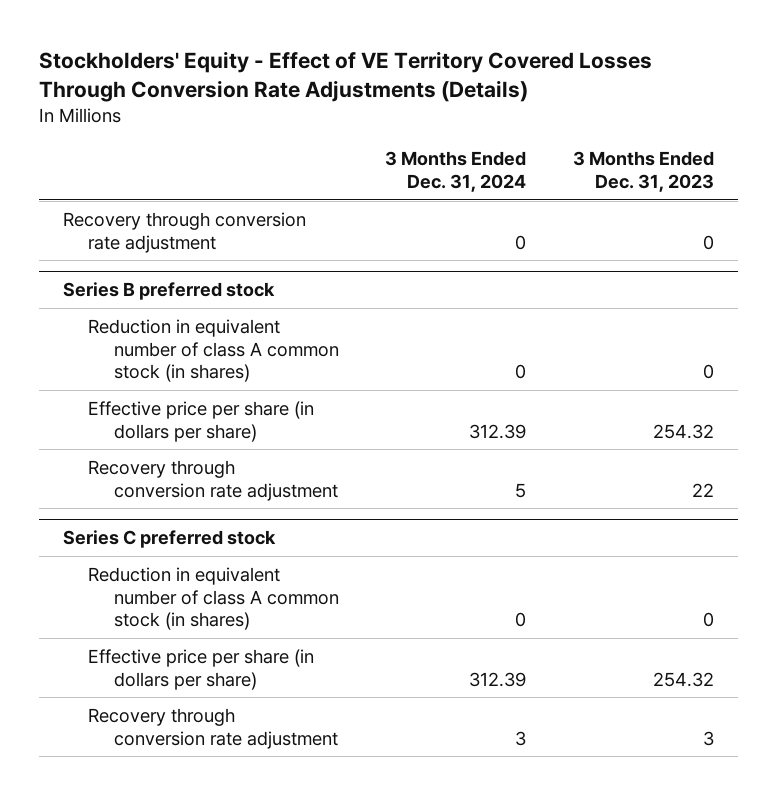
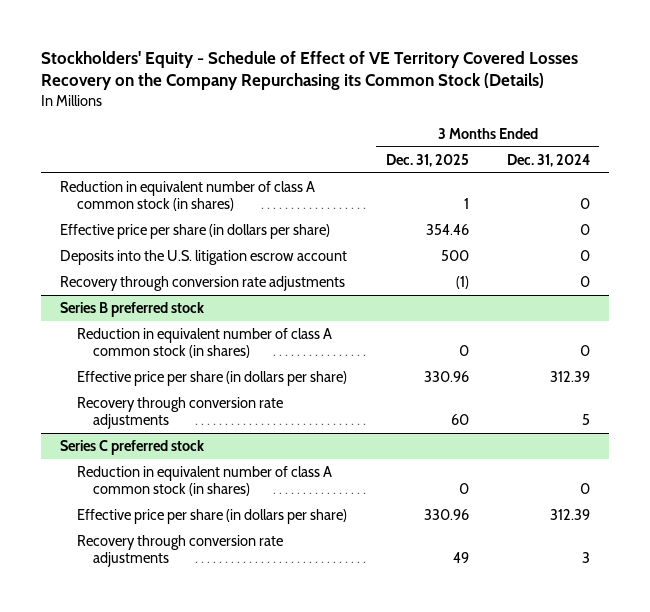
- Stockholders' Equity - Effect of VE Territory Covered Losses Through Conversion Rate Adjustments (Details)
+ Stockholders' Equity - Schedule of Effect of VE Territory Covered Losses Recovery on the Company Repurchasing its Common Stock (Details)
- | 3 Months Ended Dec. 31, 2024 | 3 Months Ended Dec. 31, 2023
+ | 3 Months Ended Dec. 31, 2025 | 3 Months Ended Dec. 31, 2024
- Recovery through conversion rate adjustment | 0 | 0
+ Reduction in equivalent number of class A common stock (in shares) | 1 | 0
+ Effective price per share (in dollars per share) | 354.46 | 0
+ Deposits into the U.S. litigation escrow account | 500 | 0
+ Recovery through conversion rate adjustments | (1) | 0
@ Series B preferred stock
- Recovery through conversion rate adjustment | 5 | 22
+ Recovery through conversion rate adjustments | 60 | 5
@ Series C preferred stock
- Recovery through conversion rate adjustment | 3 | 3
+ Recovery through conversion rate adjustments | 49 | 3

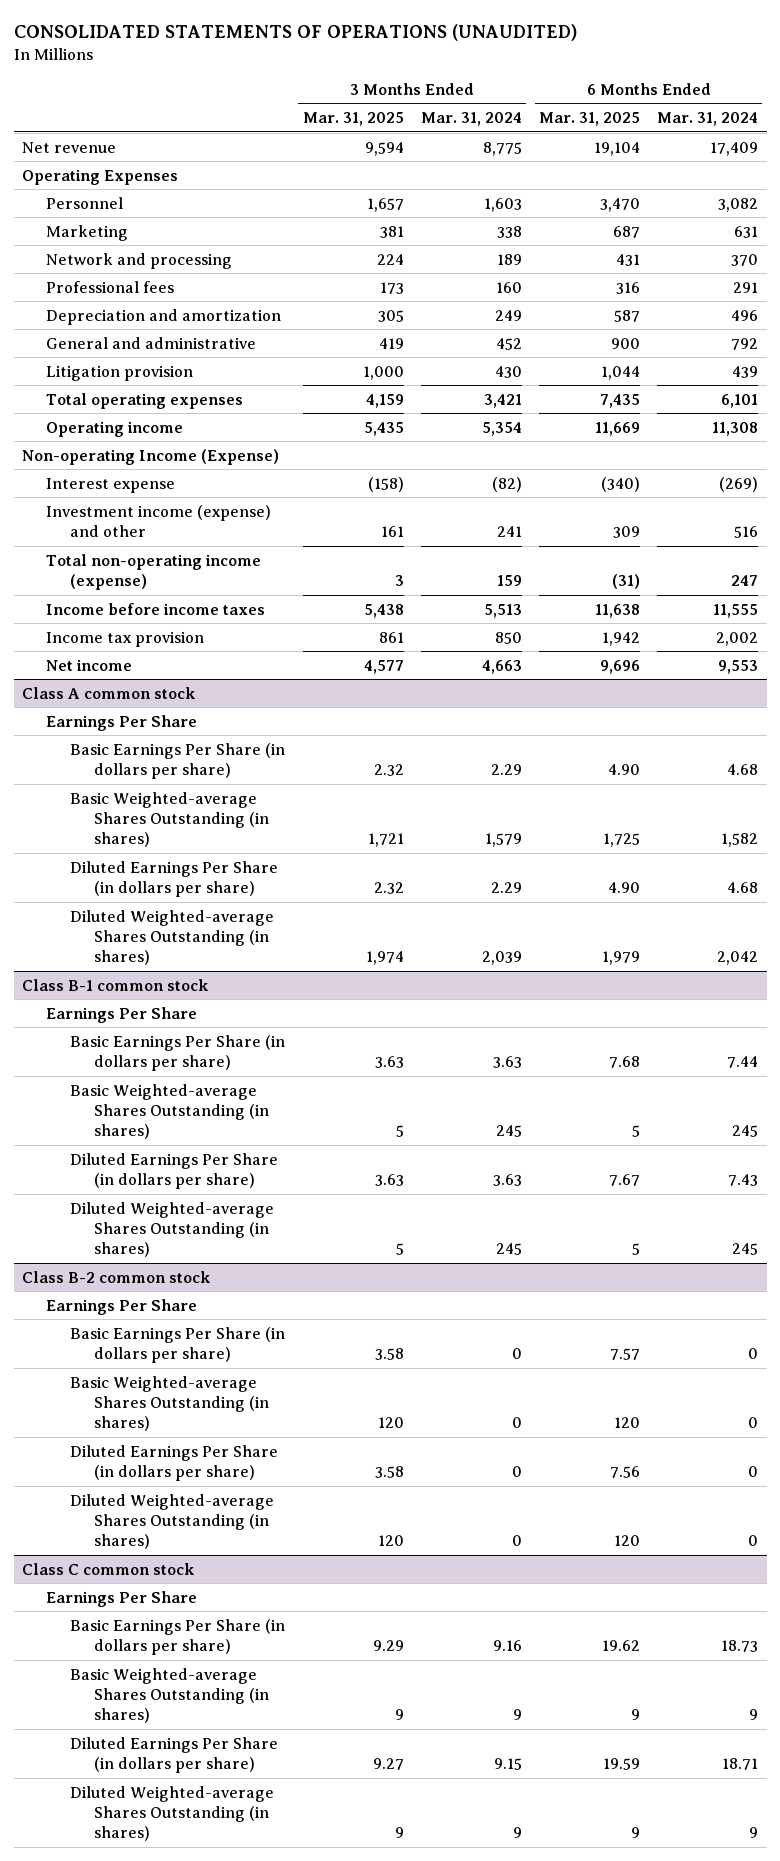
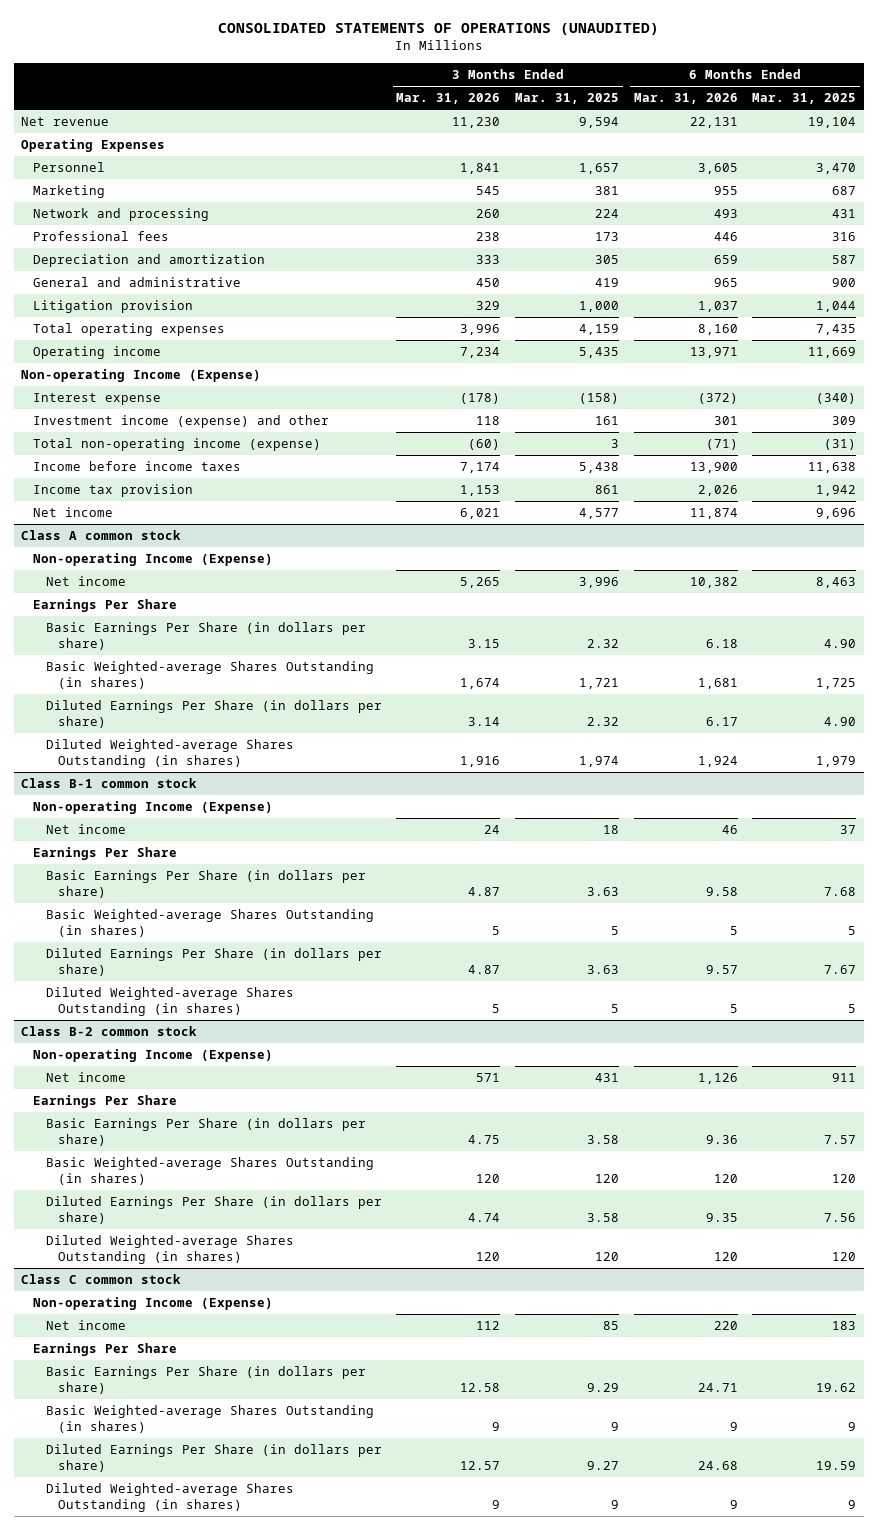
- | 3 Months Ended Mar. 31, 2025 | 3 Months Ended Mar. 31, 2024 | 6 Months Ended Mar. 31, 2025 | 6 Months Ended Mar. 31, 2024
+ | 3 Months Ended Mar. 31, 2026 | 3 Months Ended Mar. 31, 2025 | 6 Months Ended Mar. 31, 2026 | 6 Months Ended Mar. 31, 2025
@ Class A common stock
+ Non-operating Income (Expense)
+ Net income | 5,265 | 3,996 | 10,382 | 8,463
@ Class B-1 common stock
+ Non-operating Income (Expense)
+ Net income | 24 | 18 | 46 | 37
@ Class B-2 common stock
+ Non-operating Income (Expense)
+ Net income | 571 | 431 | 1,126 | 911
@ Class C common stock
+ Non-operating Income (Expense)
+ Net income | 112 | 85 | 220 | 183

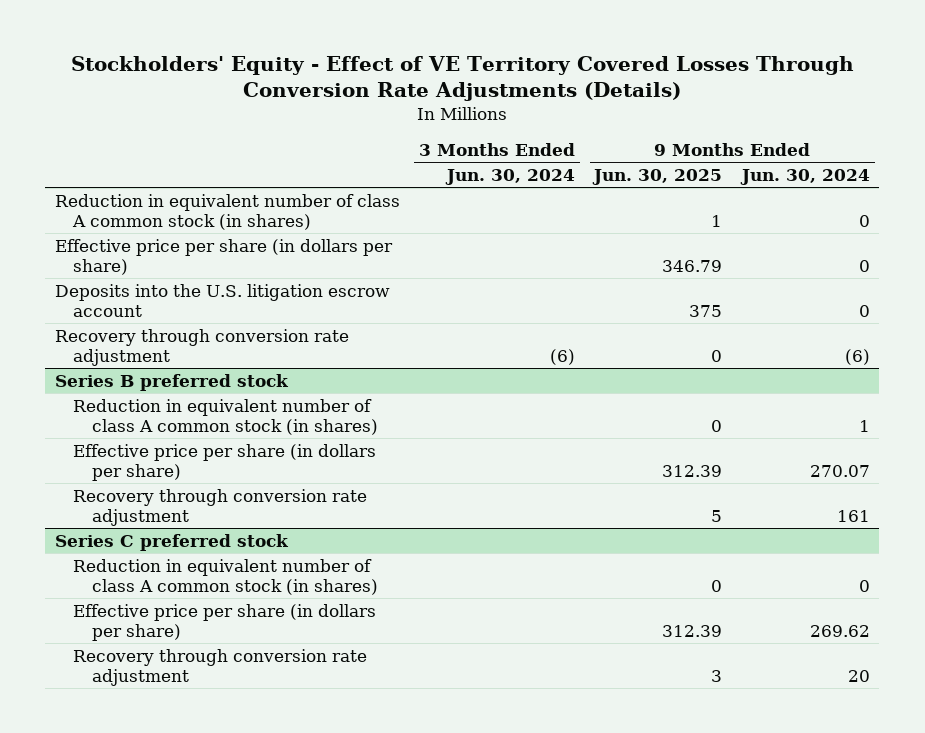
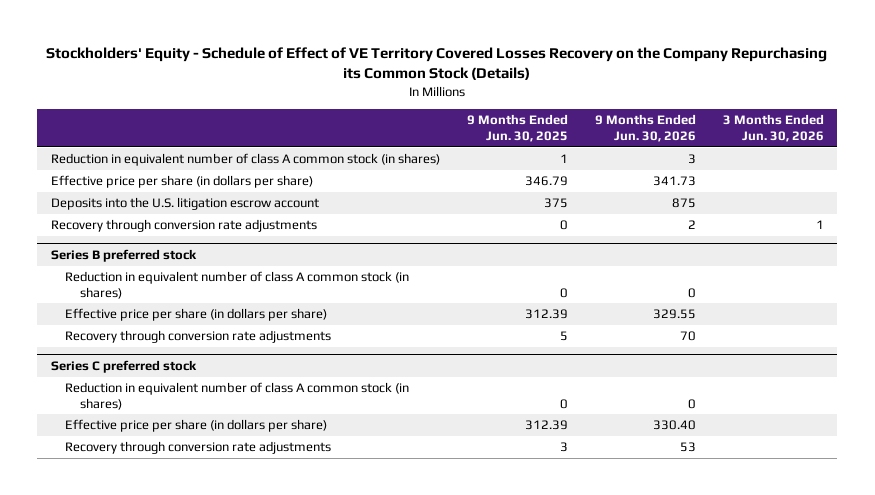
- Stockholders' Equity - Effect of VE Territory Covered Losses Through Conversion Rate Adjustments (Details)
+ Stockholders' Equity - Schedule of Effect of VE Territory Covered Losses Recovery on the Company Repurchasing its Common Stock (Details)
- | 3 Months Ended Jun. 30, 2024 | 9 Months Ended Jun. 30, 2025 | 9 Months Ended Jun. 30, 2024
+ | 9 Months Ended Jun. 30, 2025 | 9 Months Ended Jun. 30, 2026 | 3 Months Ended Jun. 30, 2026
- Recovery through conversion rate adjustment | (6) | 0 | (6)
+ Recovery through conversion rate adjustments | 0 | 2 | 1
@ Series B preferred stock
- Recovery through conversion rate adjustment | | 5 | 161
+ Recovery through conversion rate adjustments | 5 | 70 |
@ Series C preferred stock
- Recovery through conversion rate adjustment | | 3 | 20
+ Recovery through conversion rate adjustments | 3 | 53 |

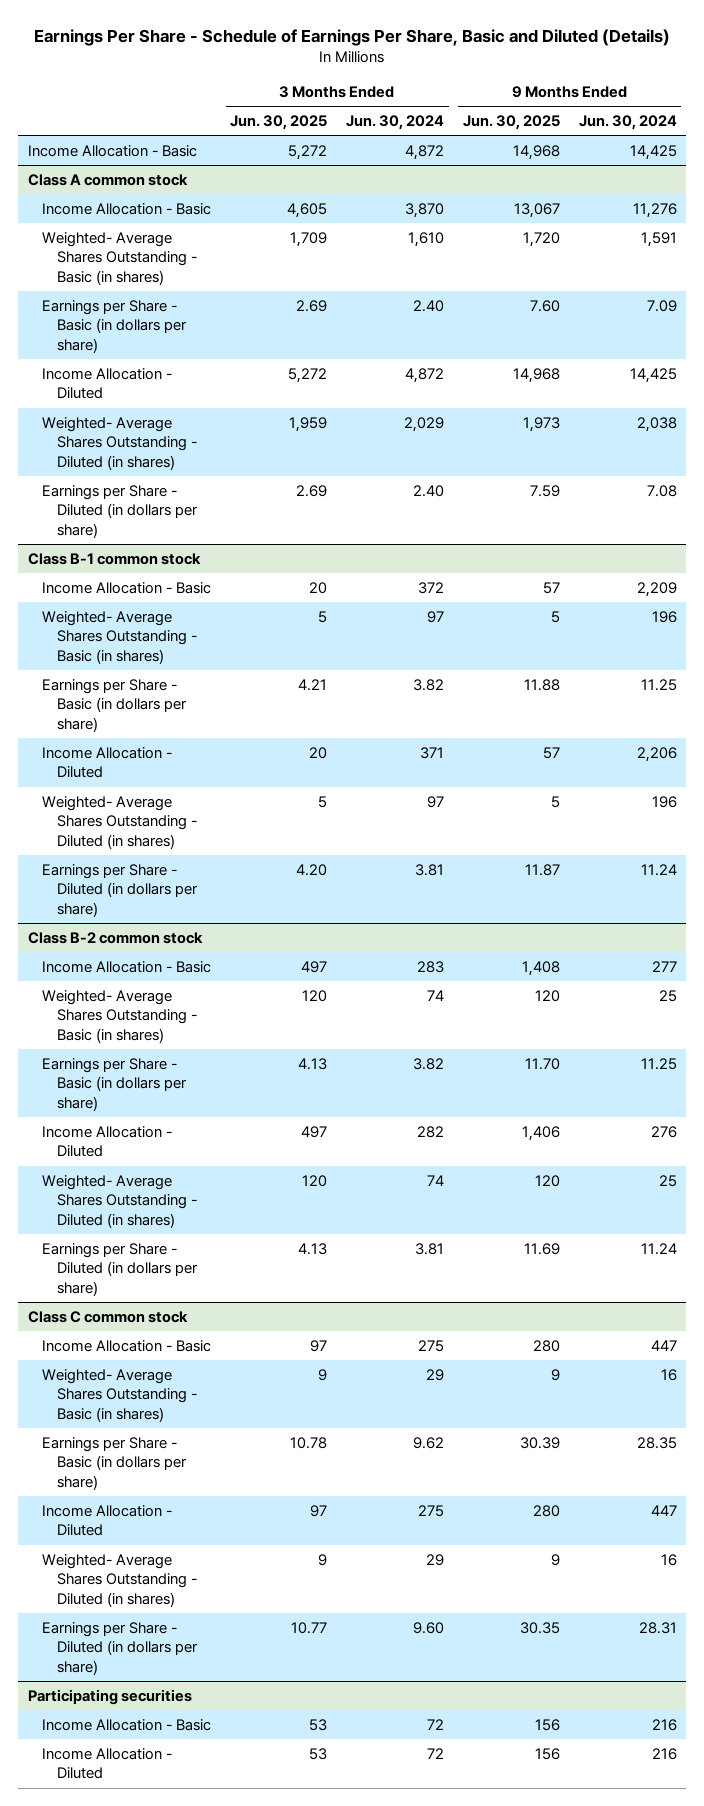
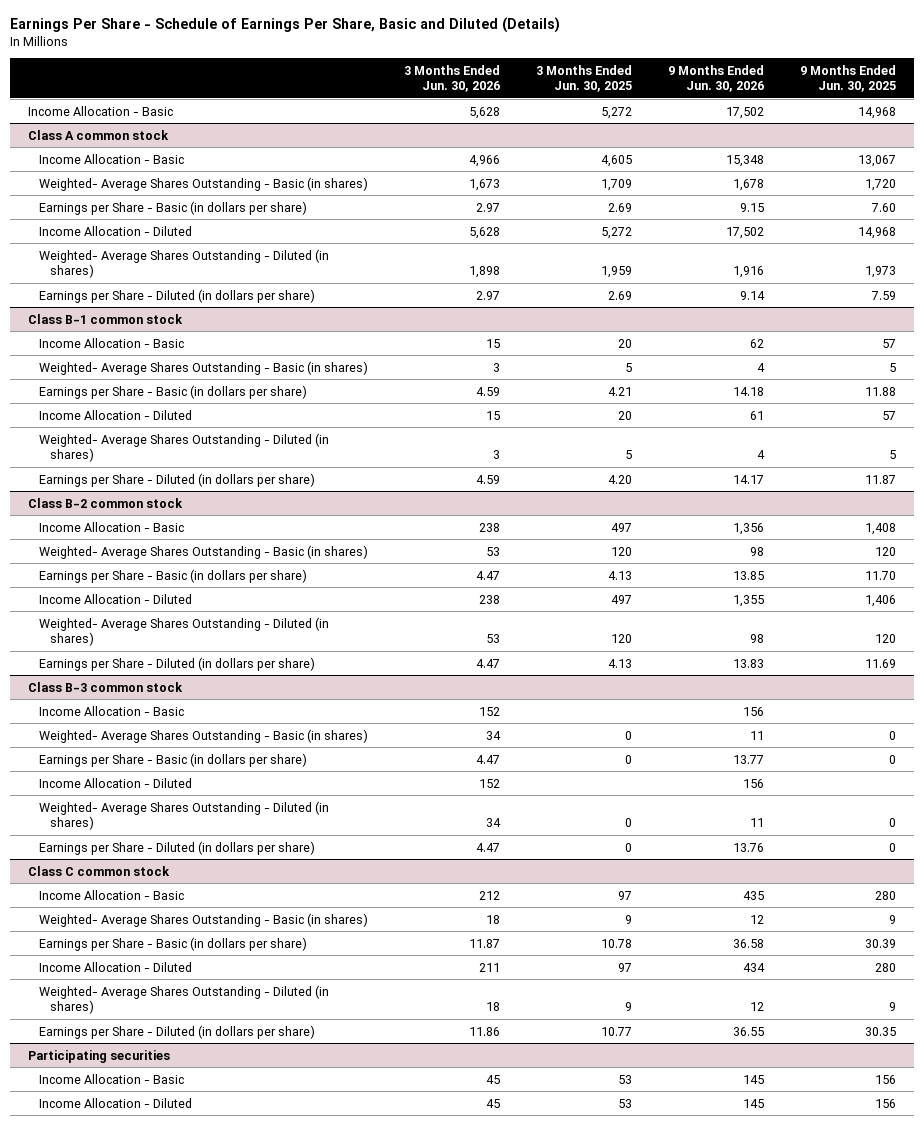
- | 3 Months Ended Jun. 30, 2025 | 3 Months Ended Jun. 30, 2024 | 9 Months Ended Jun. 30, 2025 | 9 Months Ended Jun. 30, 2024
+ | 3 Months Ended Jun. 30, 2026 | 3 Months Ended Jun. 30, 2025 | 9 Months Ended Jun. 30, 2026 | 9 Months Ended Jun. 30, 2025
+ Class B-3 common stock
+ Income Allocation - Basic | 152 | | 156 |
+ Weighted- Average Shares Outstanding - Basic (in shares) | 34 | 0 | 11 | 0
+ Earnings per Share - Basic (in dollars per share) | 4.47 | 0 | 13.77 | 0
+ Income Allocation - Diluted | 152 | | 156 |
+ Weighted- Average Shares Outstanding - Diluted (in shares) | 34 | 0 | 11 | 0
+ Earnings per Share - Diluted (in dollars per share) | 4.47 | 0 | 13.76 | 0

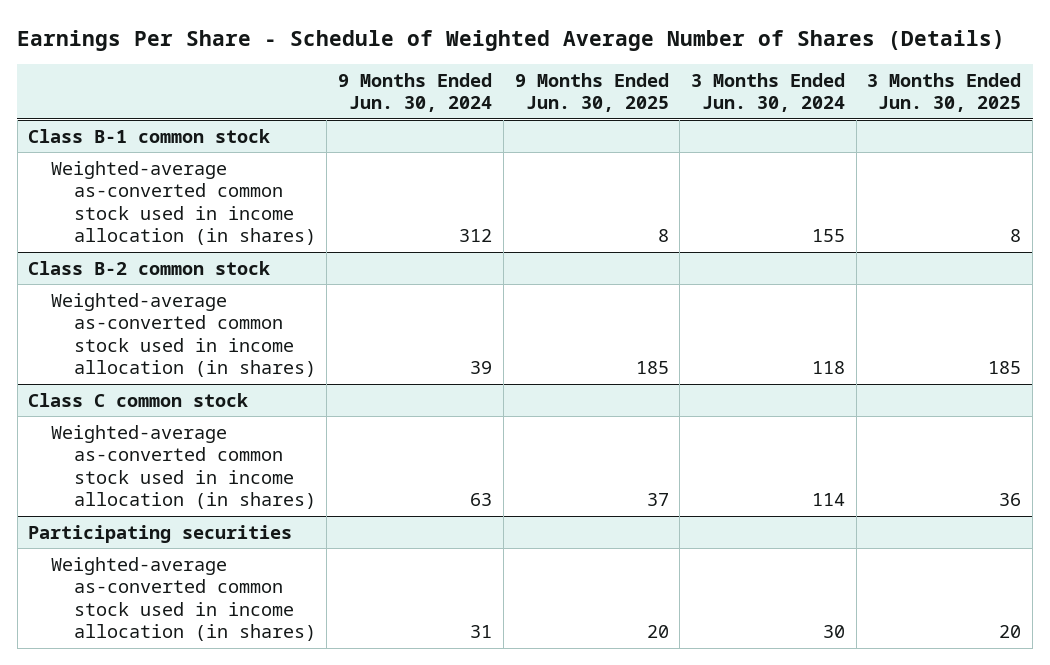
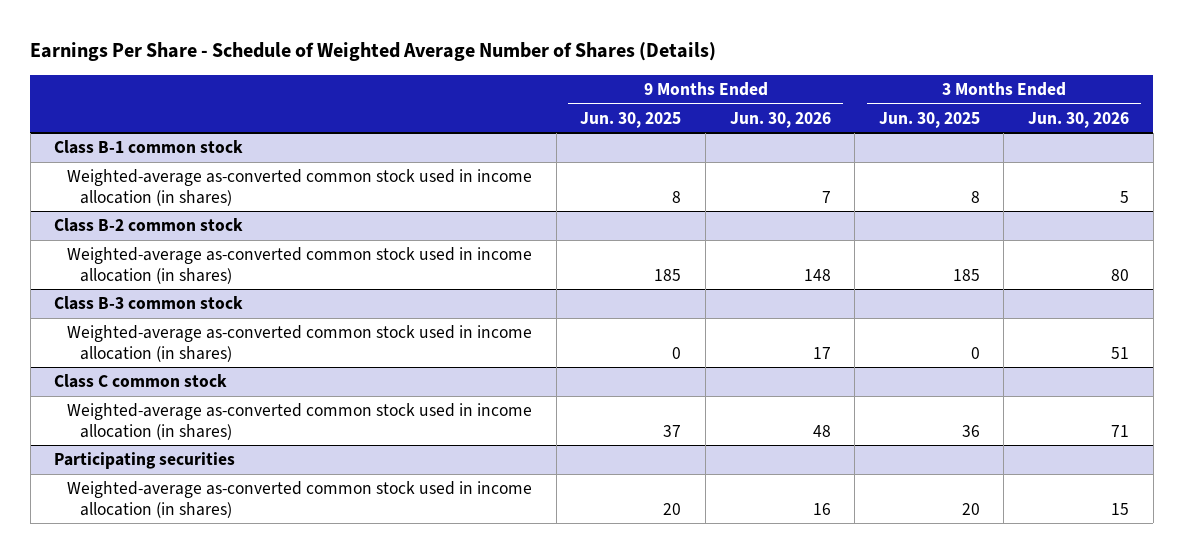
- | 9 Months Ended Jun. 30, 2024 | 9 Months Ended Jun. 30, 2025 | 3 Months Ended Jun. 30, 2024 | 3 Months Ended Jun. 30, 2025
+ | 9 Months Ended Jun. 30, 2025 | 9 Months Ended Jun. 30, 2026 | 3 Months Ended Jun. 30, 2025 | 3 Months Ended Jun. 30, 2026
+ Class B-3 common stock
+ Weighted-average as-converted common stock used in income allocation (in shares) | 0 | 17 | 0 | 51

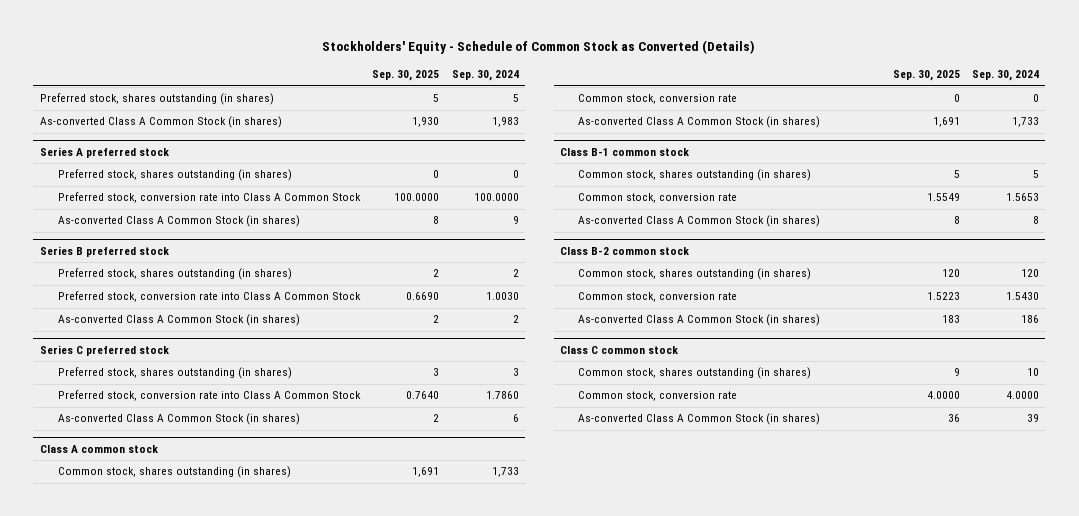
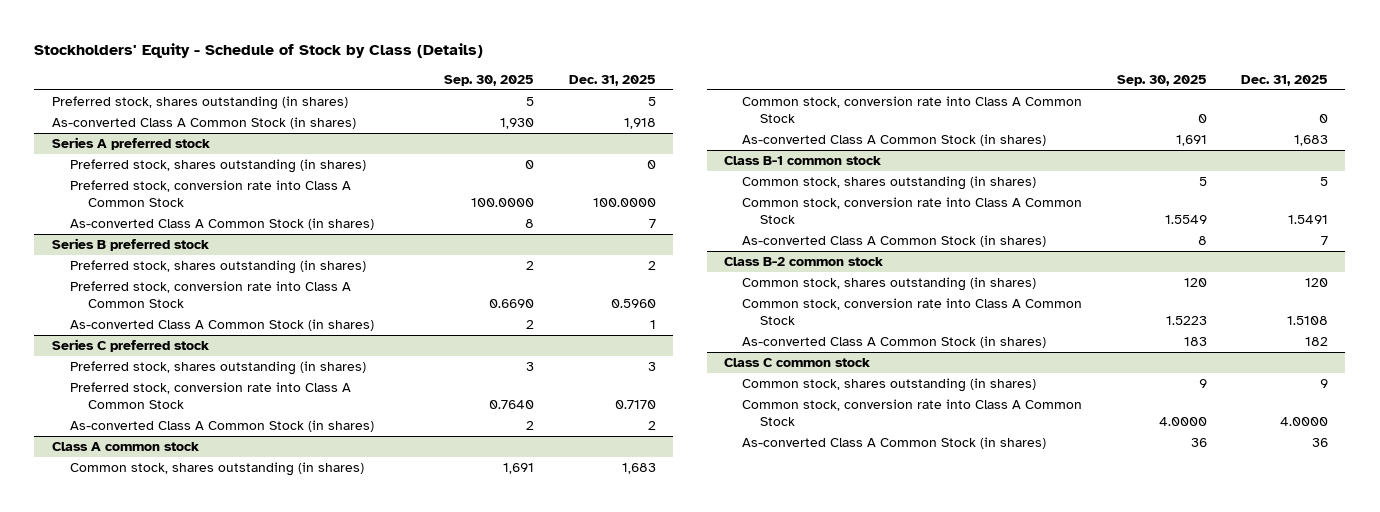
- Stockholders' Equity - Schedule of Common Stock as Converted (Details)
+ Stockholders' Equity - Schedule of Stock by Class (Details)
- | Sep. 30, 2025 | Sep. 30, 2024
+ | Sep. 30, 2025 | Dec. 31, 2025
@ Class A common stock
- Common stock, conversion rate | 0 | 0
+ Common stock, conversion rate into Class A Common Stock | 0 | 0
@ Class B-1 common stock
- Common stock, conversion rate | 1.5549 | 1.5653
+ Common stock, conversion rate into Class A Common Stock | 1.5549 | 1.5491
@ Class B-2 common stock
- Common stock, conversion rate | 1.5223 | 1.5430
+ Common stock, conversion rate into Class A Common Stock | 1.5223 | 1.5108
@ Class C common stock
- Common stock, conversion rate | 4.0000 | 4.0000
+ Common stock, conversion rate into Class A Common Stock | 4.0000 | 4.0000

